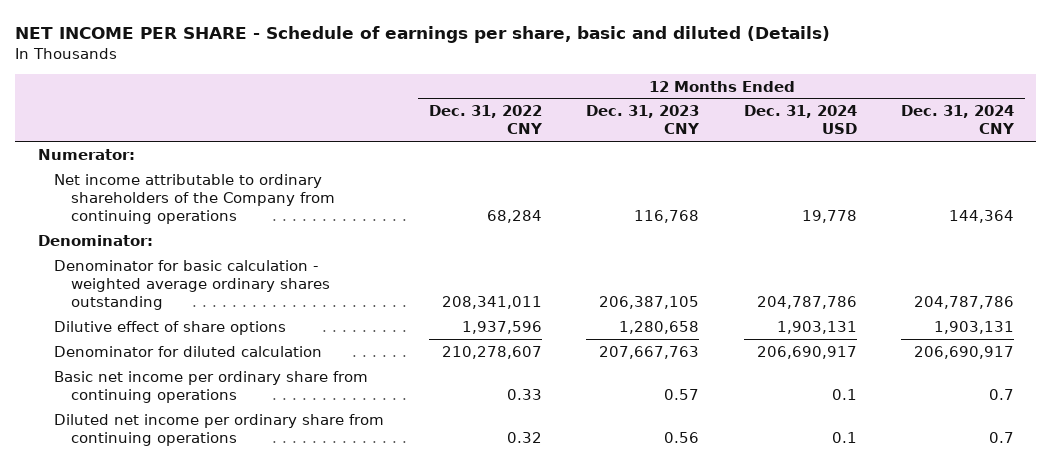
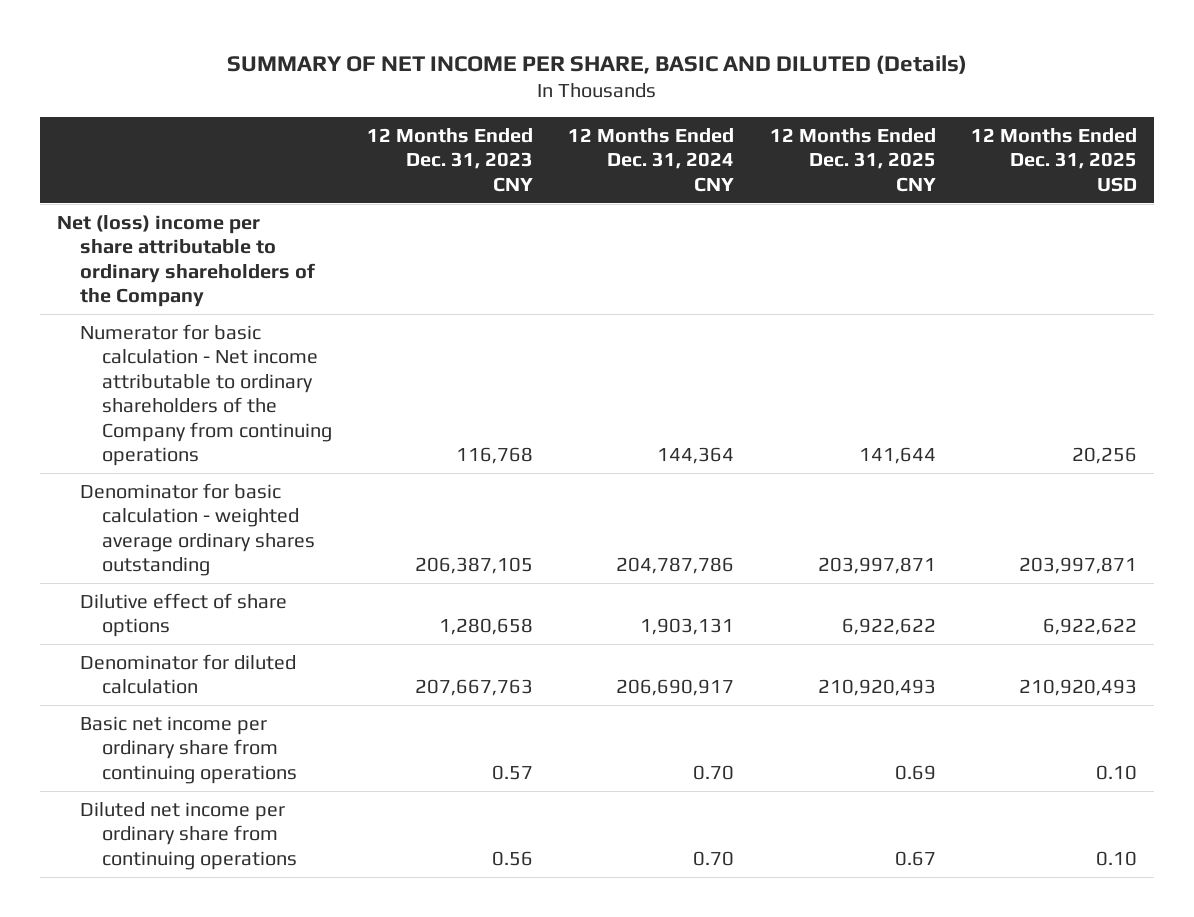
- NET INCOME PER SHARE - Schedule of earnings per share, basic and diluted (Details)
+ SUMMARY OF NET INCOME PER SHARE, BASIC AND DILUTED (Details)
- | 12 Months Ended Dec. 31, 2022 CNY | 12 Months Ended Dec. 31, 2023 CNY | 12 Months Ended Dec. 31, 2024 USD | 12 Months Ended Dec. 31, 2024 CNY
+ | 12 Months Ended Dec. 31, 2023 CNY | 12 Months Ended Dec. 31, 2024 CNY | 12 Months Ended Dec. 31, 2025 CNY | 12 Months Ended Dec. 31, 2025 USD
- Numerator:
- Net income attributable to ordinary shareholders of the Company from continuing operations | 68,284 | 116,768 | 19,778 | 144,364
- Denominator:
+ Net (loss) income per share attributable to ordinary shareholders of the Company
+ Numerator for basic calculation - Net income attributable to ordinary shareholders of the Company from continuing operations | 116,768 | 144,364 | 141,644 | 20,256
- Basic net income per ordinary share from continuing operations | 0.33 | 0.57 | 0.1 | 0.7
- Diluted net income per ordinary share from continuing operations | 0.32 | 0.56 | 0.1 | 0.7
+ Basic net income per ordinary share from continuing operations | 0.57 | 0.70 | 0.69 | 0.10
+ Diluted net income per ordinary share from continuing operations | 0.56 | 0.70 | 0.67 | 0.10

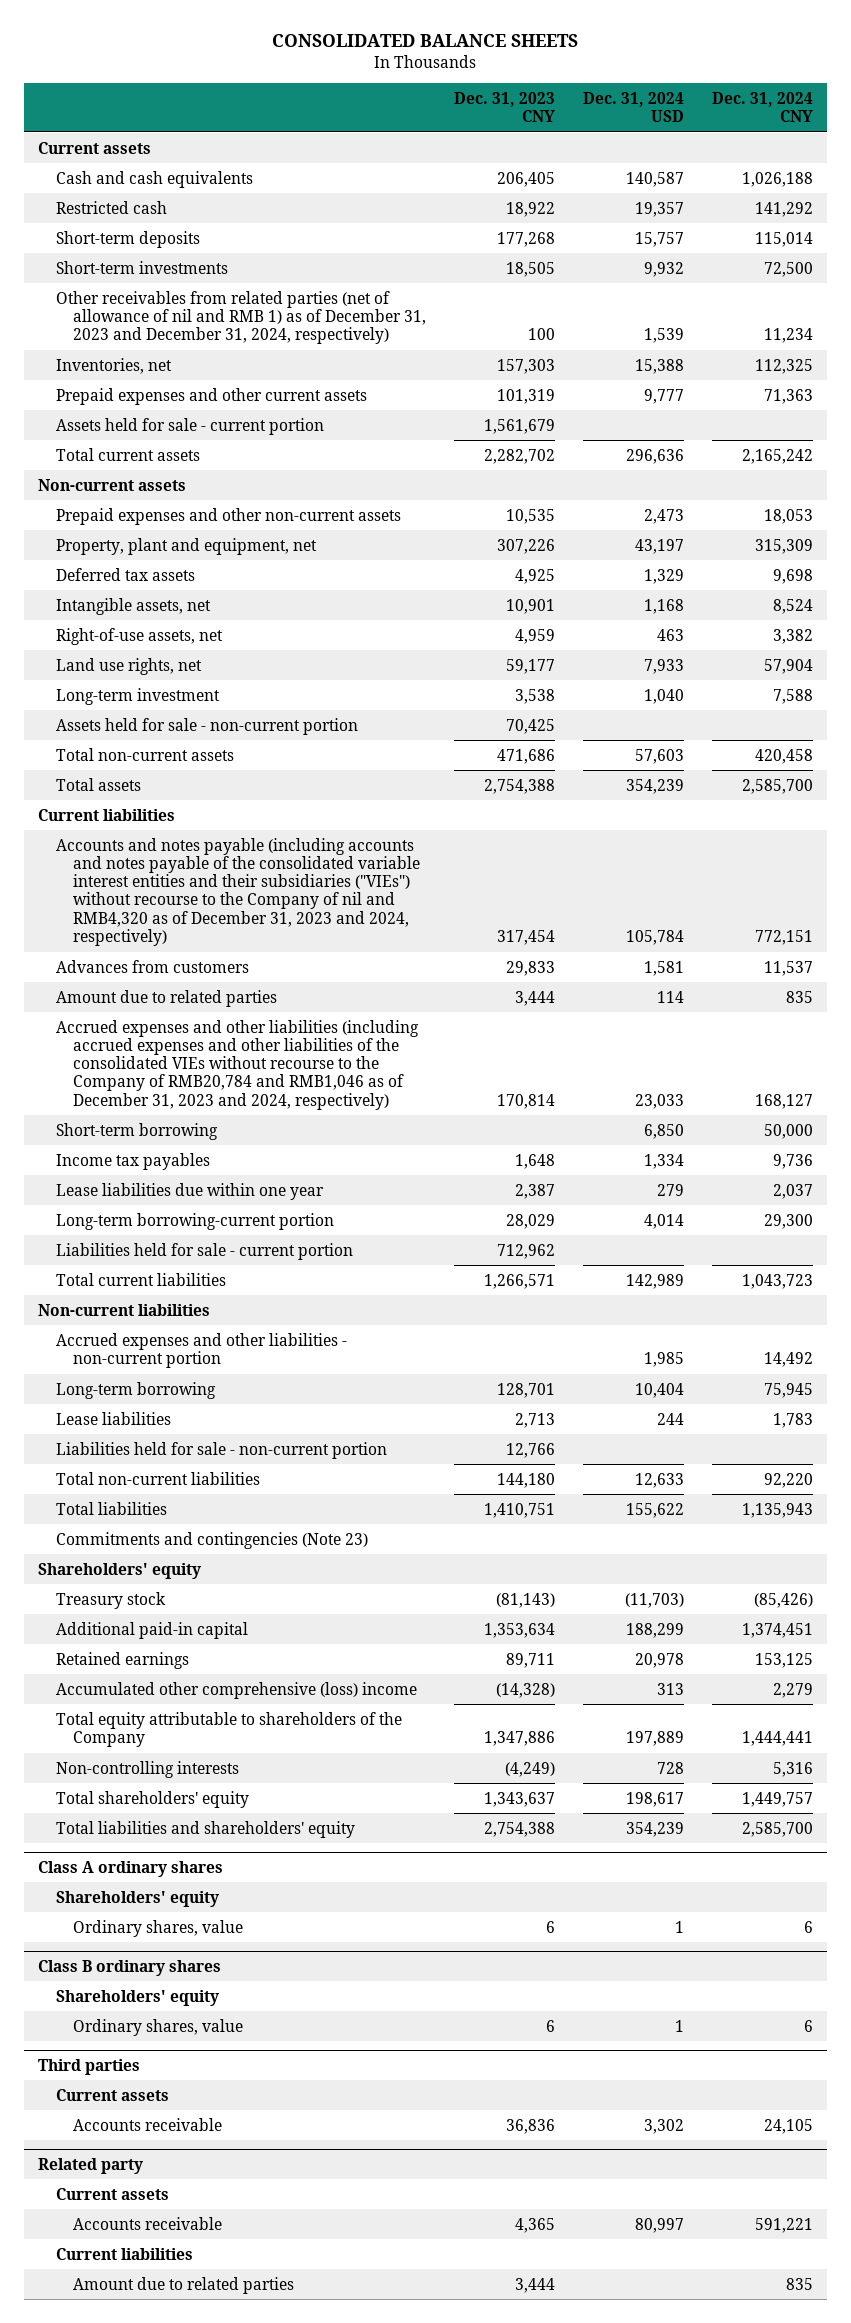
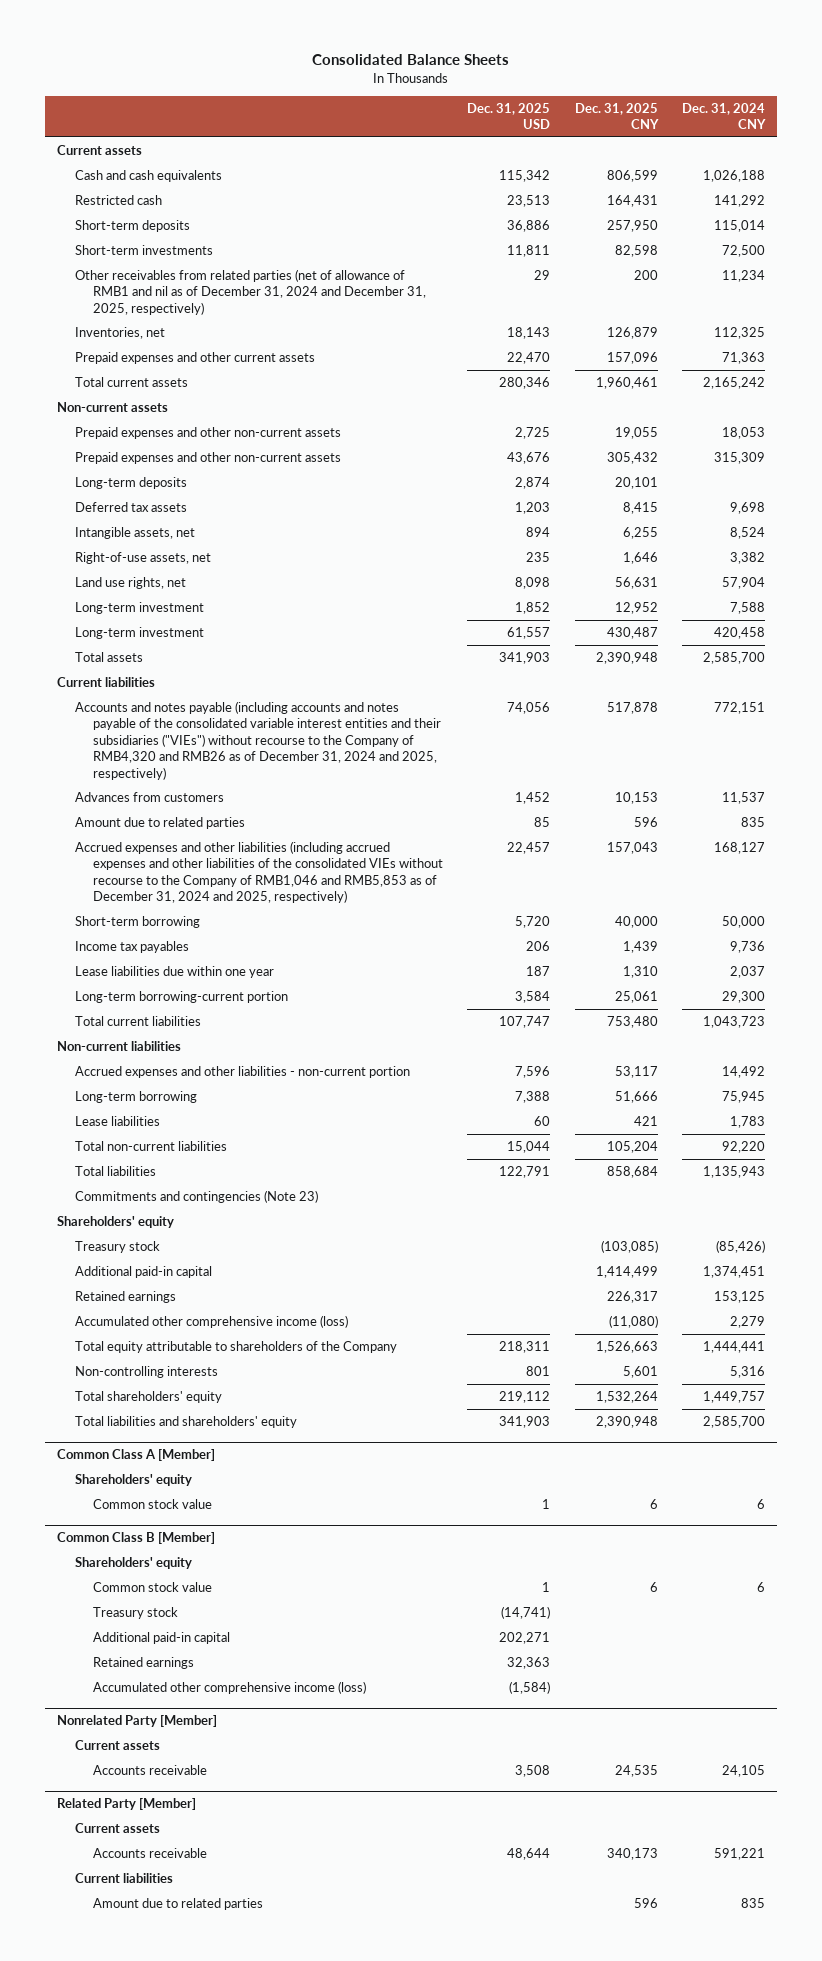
- CONSOLIDATED BALANCE SHEETS
+ Consolidated Balance Sheets
- | Dec. 31, 2023 CNY | Dec. 31, 2024 USD | Dec. 31, 2024 CNY
+ | Dec. 31, 2025 USD | Dec. 31, 2025 CNY | Dec. 31, 2024 CNY
- Other receivables from related parties (net of allowance of nil and RMB 1) as of December 31, 2023 and December 31, 2024, respectively) | 100 | 1,539 | 11,234
+ Other receivables from related parties (net of allowance of RMB1 and nil as of December 31, 2024 and December 31, 2025, respectively) | 29 | 200 | 11,234
- Assets held for sale - current portion | 1,561,679 | |
- Property, plant and equipment, net | 307,226 | 43,197 | 315,309
+ Prepaid expenses and other non-current assets | 43,676 | 305,432 | 315,309
+ Long-term deposits | 2,874 | 20,101 |
- Assets held for sale - non-current portion | 70,425 | |
- Total non-current assets | 471,686 | 57,603 | 420,458
+ Long-term investment | 61,557 | 430,487 | 420,458
- Accounts and notes payable (including accounts and notes payable of the consolidated variable interest entities and their subsidiaries ("VIEs") without recourse to the Company of nil and RMB4,320 as of December 31, 2023 and 2024, respectively) | 317,454 | 105,784 | 772,151
+ Accounts and notes payable (including accounts and notes payable of the consolidated variable interest entities and their subsidiaries ("VIEs") without recourse to the Company of RMB4,320 and RMB26 as of December 31, 2024 and 2025, respectively) | 74,056 | 517,878 | 772,151
- Accrued expenses and other liabilities (including accrued expenses and other liabilities of the consolidated VIEs without recourse to the Company of RMB20,784 and RMB1,046 as of December 31, 2023 and 2024, respectively) | 170,814 | 23,033 | 168,127
+ Accrued expenses and other liabilities (including accrued expenses and other liabilities of the consolidated VIEs without recourse to the Company of RMB1,046 and RMB5,853 as of December 31, 2024 and 2025, respectively) | 22,457 | 157,043 | 168,127
- Liabilities held for sale - current portion | 712,962 | |
- Liabilities held for sale - non-current portion | 12,766 | |
- Accumulated other comprehensive (loss) income | (14,328) | 313 | 2,279
+ Accumulated other comprehensive income (loss) | | (11,080) | 2,279
- Class A ordinary shares
+ Common Class A [Member]
- Ordinary shares, value | 6 | 1 | 6
- Class B ordinary shares
+ Common stock value | 1 | 6 | 6
+ Common Class B [Member]
- Ordinary shares, value | 6 | 1 | 6
- Third parties
+ Common stock value | 1 | 6 | 6
+ Treasury stock | (14,741) | |
+ Additional paid-in capital | 202,271 | |
+ Retained earnings | 32,363 | |
+ Accumulated other comprehensive income (loss) | (1,584) | |
+ Nonrelated Party [Member]
- Related party
+ Related Party [Member]

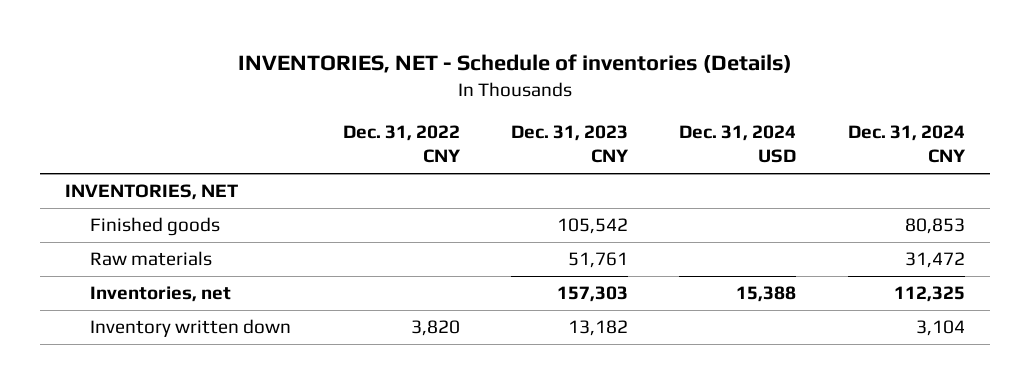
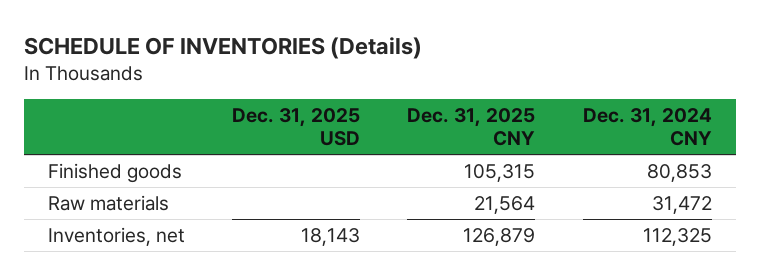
- INVENTORIES, NET - Schedule of inventories (Details)
+ SCHEDULE OF INVENTORIES (Details)
- | Dec. 31, 2022 CNY | Dec. 31, 2023 CNY | Dec. 31, 2024 USD | Dec. 31, 2024 CNY
+ | Dec. 31, 2025 USD | Dec. 31, 2025 CNY | Dec. 31, 2024 CNY
- INVENTORIES, NET
- Inventory written down | 3,820 | 13,182 | | 3,104

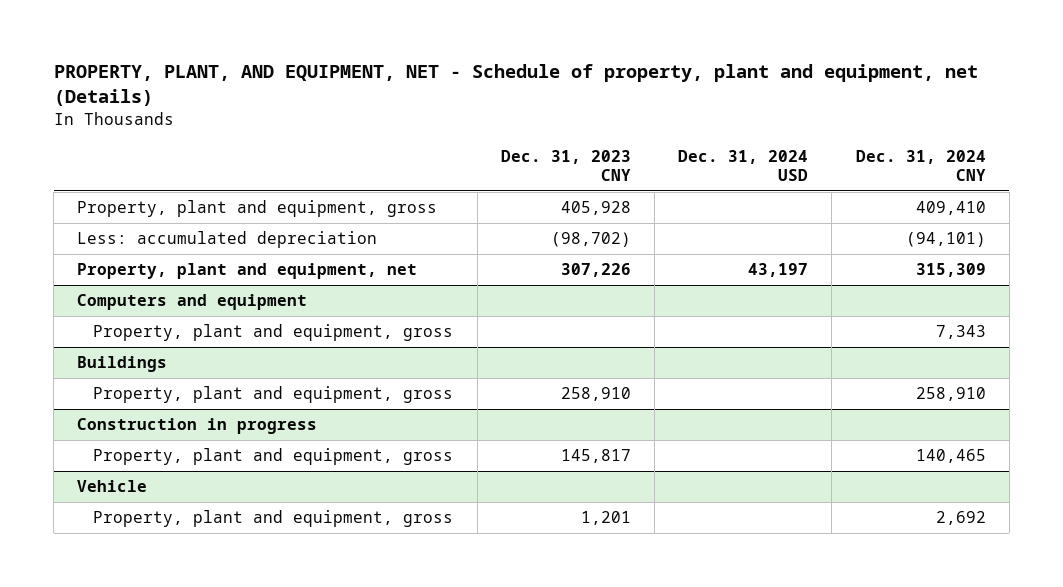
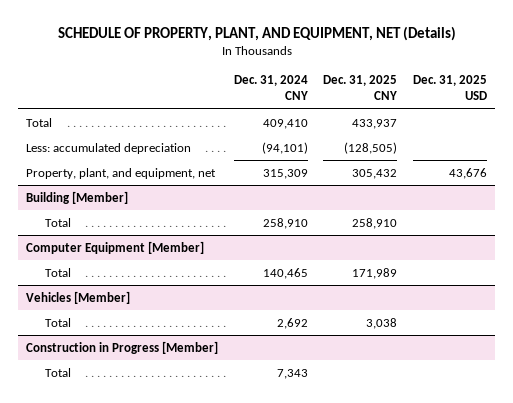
- PROPERTY, PLANT, AND EQUIPMENT, NET - Schedule of property, plant and equipment, net (Details)
+ SCHEDULE OF PROPERTY, PLANT, AND EQUIPMENT, NET (Details)
- | Dec. 31, 2023 CNY | Dec. 31, 2024 USD | Dec. 31, 2024 CNY
+ | Dec. 31, 2024 CNY | Dec. 31, 2025 CNY | Dec. 31, 2025 USD
- Property, plant and equipment, gross | 405,928 | | 409,410
+ Total | 409,410 | 433,937 |
- Property, plant and equipment, net | 307,226 | 43,197 | 315,309
- Computers and equipment
- Property, plant and equipment, gross | | | 7,343
- Buildings
- Property, plant and equipment, gross | 258,910 | | 258,910
- Construction in progress
- Property, plant and equipment, gross | 145,817 | | 140,465
- Vehicle
- Property, plant and equipment, gross | 1,201 | | 2,692
+ Property, plant, and equipment, net | 315,309 | 305,432 | 43,676
+ Building [Member]
+ Total | 258,910 | 258,910 |
+ Computer Equipment [Member]
+ Total | 140,465 | 171,989 |
+ Vehicles [Member]
+ Total | 2,692 | 3,038 |
+ Construction in Progress [Member]
+ Total | 7,343 | |

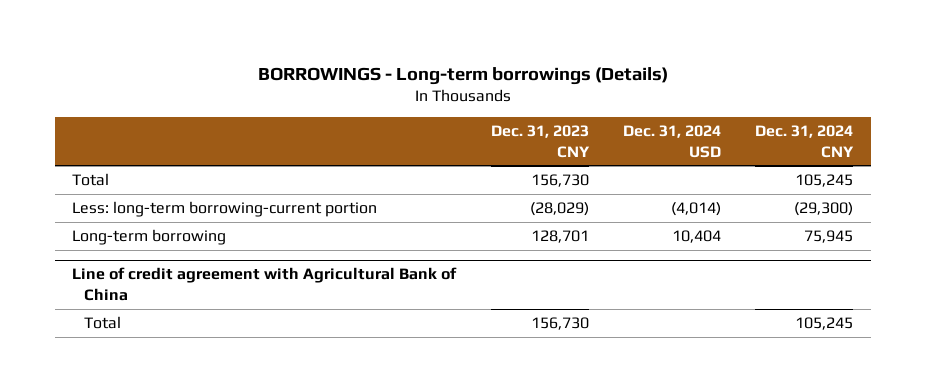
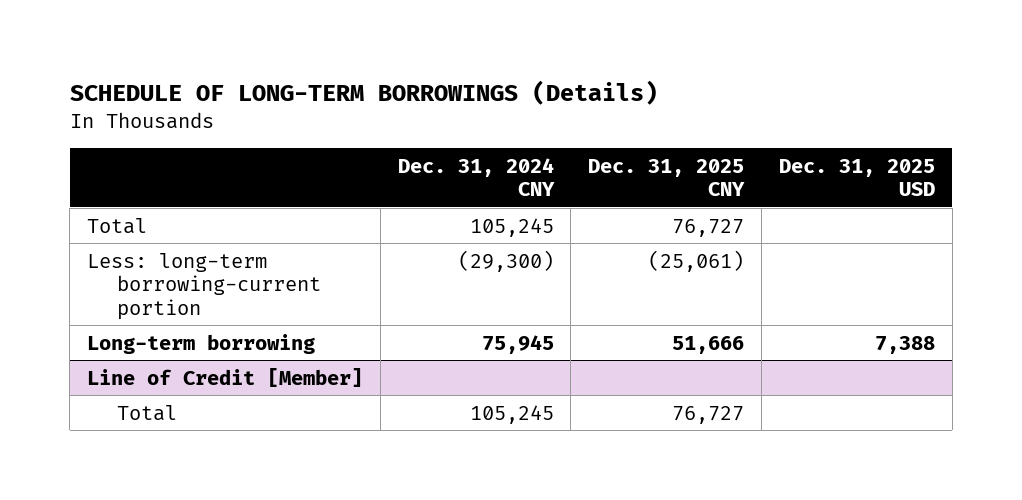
- BORROWINGS - Long-term borrowings (Details)
+ SCHEDULE OF LONG-TERM BORROWINGS (Details)
- | Dec. 31, 2023 CNY | Dec. 31, 2024 USD | Dec. 31, 2024 CNY
+ | Dec. 31, 2024 CNY | Dec. 31, 2025 CNY | Dec. 31, 2025 USD
- Line of credit agreement with Agricultural Bank of China
+ Line of Credit [Member]

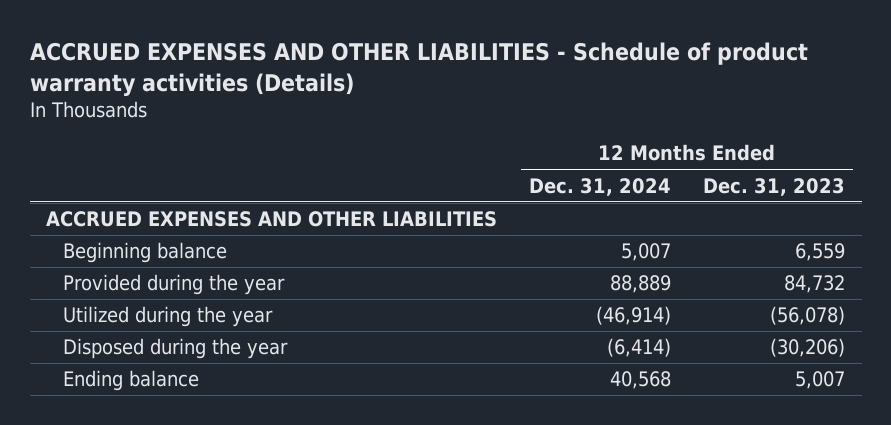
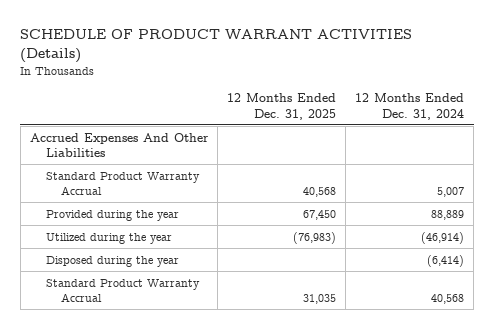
- ACCRUED EXPENSES AND OTHER LIABILITIES - Schedule of product warranty activities (Details)
+ SCHEDULE OF PRODUCT WARRANT ACTIVITIES (Details)
- | 12 Months Ended Dec. 31, 2024 | 12 Months Ended Dec. 31, 2023
+ | 12 Months Ended Dec. 31, 2025 | 12 Months Ended Dec. 31, 2024
- ACCRUED EXPENSES AND OTHER LIABILITIES
- Beginning balance | 5,007 | 6,559
+ Accrued Expenses And Other Liabilities
+ Standard Product Warranty Accrual | 40,568 | 5,007
- Ending balance | 40,568 | 5,007
+ Standard Product Warranty Accrual | 31,035 | 40,568

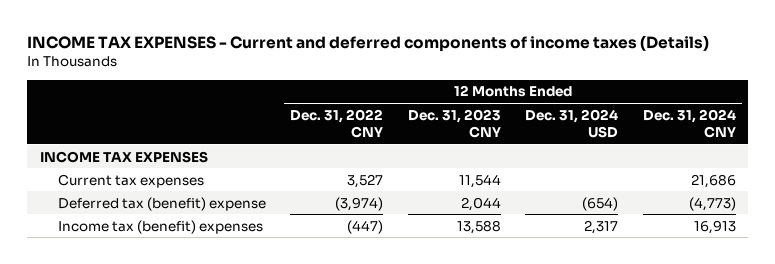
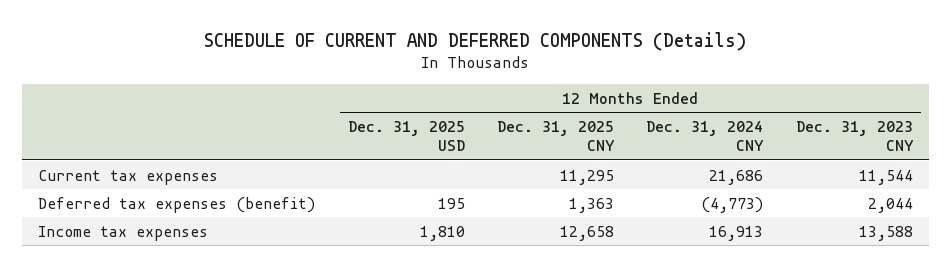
- INCOME TAX EXPENSES - Current and deferred components of income taxes (Details)
+ SCHEDULE OF CURRENT AND DEFERRED COMPONENTS (Details)
- | 12 Months Ended Dec. 31, 2022 CNY | 12 Months Ended Dec. 31, 2023 CNY | 12 Months Ended Dec. 31, 2024 USD | 12 Months Ended Dec. 31, 2024 CNY
+ | 12 Months Ended Dec. 31, 2025 USD | 12 Months Ended Dec. 31, 2025 CNY | 12 Months Ended Dec. 31, 2024 CNY | 12 Months Ended Dec. 31, 2023 CNY
- INCOME TAX EXPENSES
- Deferred tax (benefit) expense | (3,974) | 2,044 | (654) | (4,773)
- Income tax (benefit) expenses | (447) | 13,588 | 2,317 | 16,913
+ Deferred tax expenses (benefit) | 195 | 1,363 | (4,773) | 2,044
+ Income tax expenses | 1,810 | 12,658 | 16,913 | 13,588

